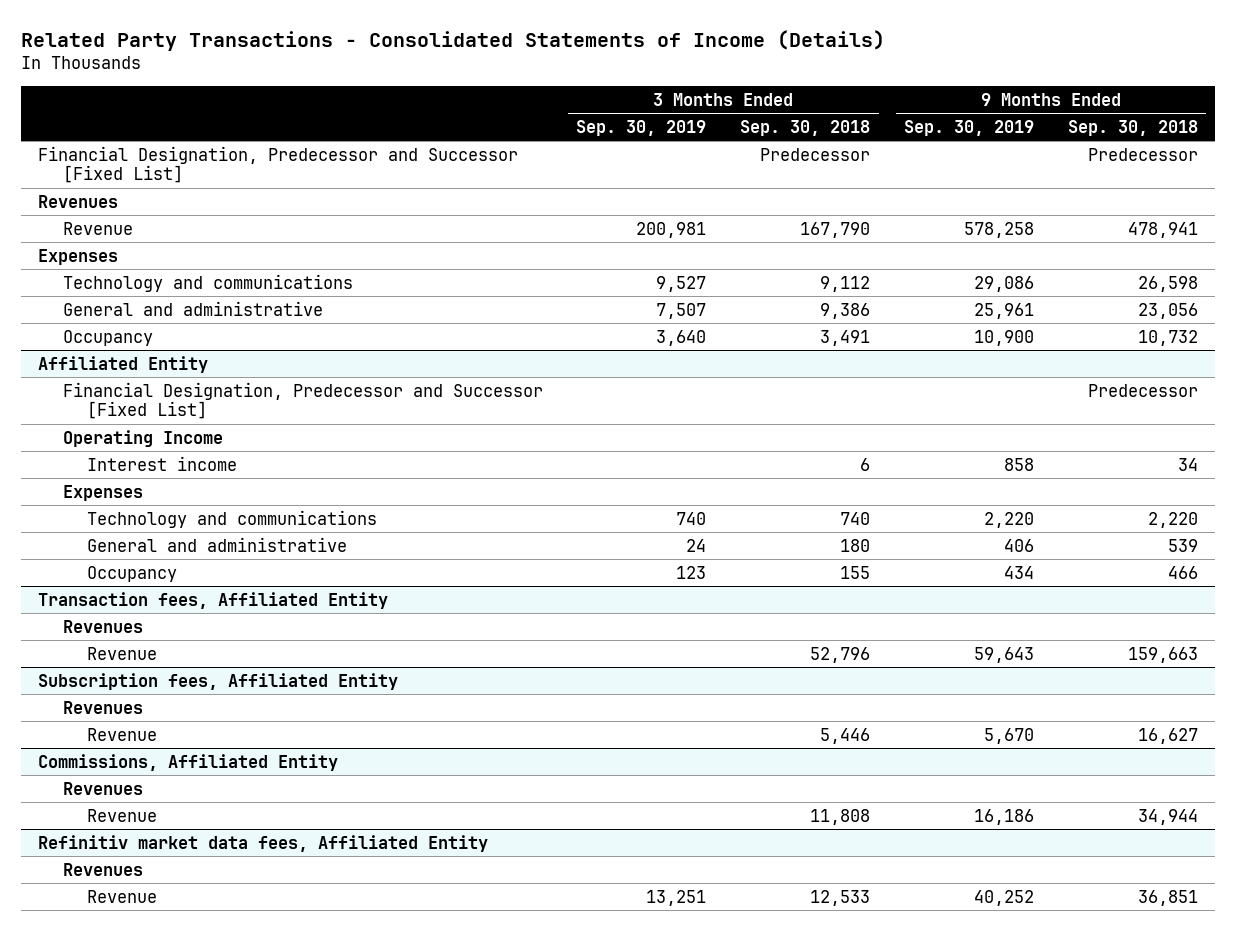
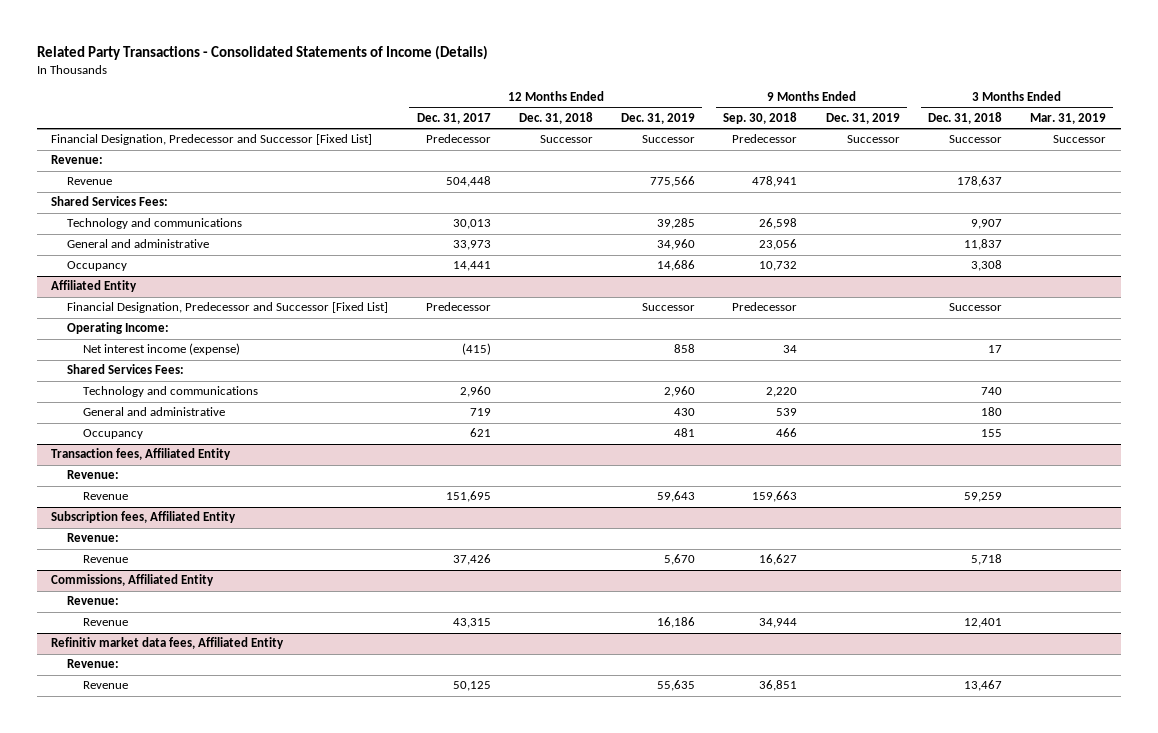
- | 3 Months Ended Sep. 30, 2019 | 3 Months Ended Sep. 30, 2018 | 9 Months Ended Sep. 30, 2019 | 9 Months Ended Sep. 30, 2018
+ | 12 Months Ended Dec. 31, 2017 | 12 Months Ended Dec. 31, 2018 | 12 Months Ended Dec. 31, 2019 | 9 Months Ended Sep. 30, 2018 | 9 Months Ended Dec. 31, 2019 | 3 Months Ended Dec. 31, 2018 | 3 Months Ended Mar. 31, 2019
- Revenues
+ Revenue:
- Expenses
+ Shared Services Fees:
@ Affiliated Entity
- Operating Income
- Interest income | | 6 | 858 | 34
- Expenses
+ Operating Income:
+ Net interest income (expense) | (415) | | 858 | 34 | | 17 |
+ Shared Services Fees:
@ Transaction fees, Affiliated Entity
- Revenues
+ Revenue:
@ Subscription fees, Affiliated Entity
- Revenues
+ Revenue:
@ Commissions, Affiliated Entity
- Revenues
+ Revenue:
@ Refinitiv market data fees, Affiliated Entity
- Revenues
+ Revenue:

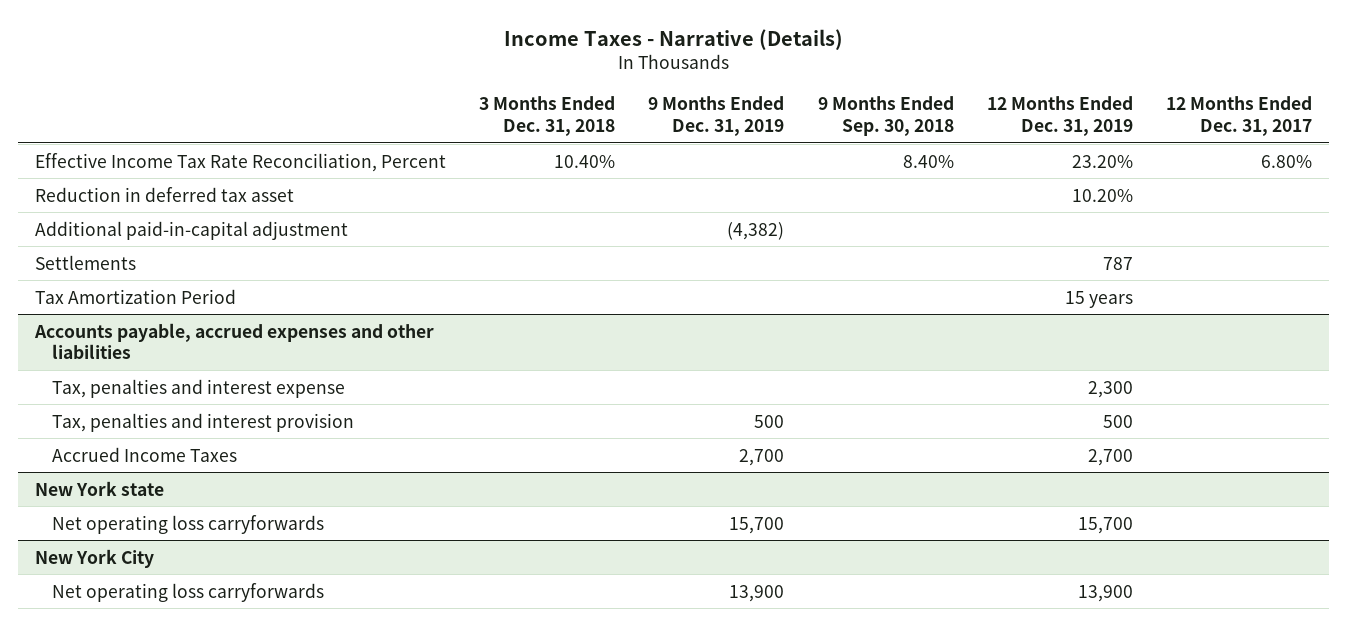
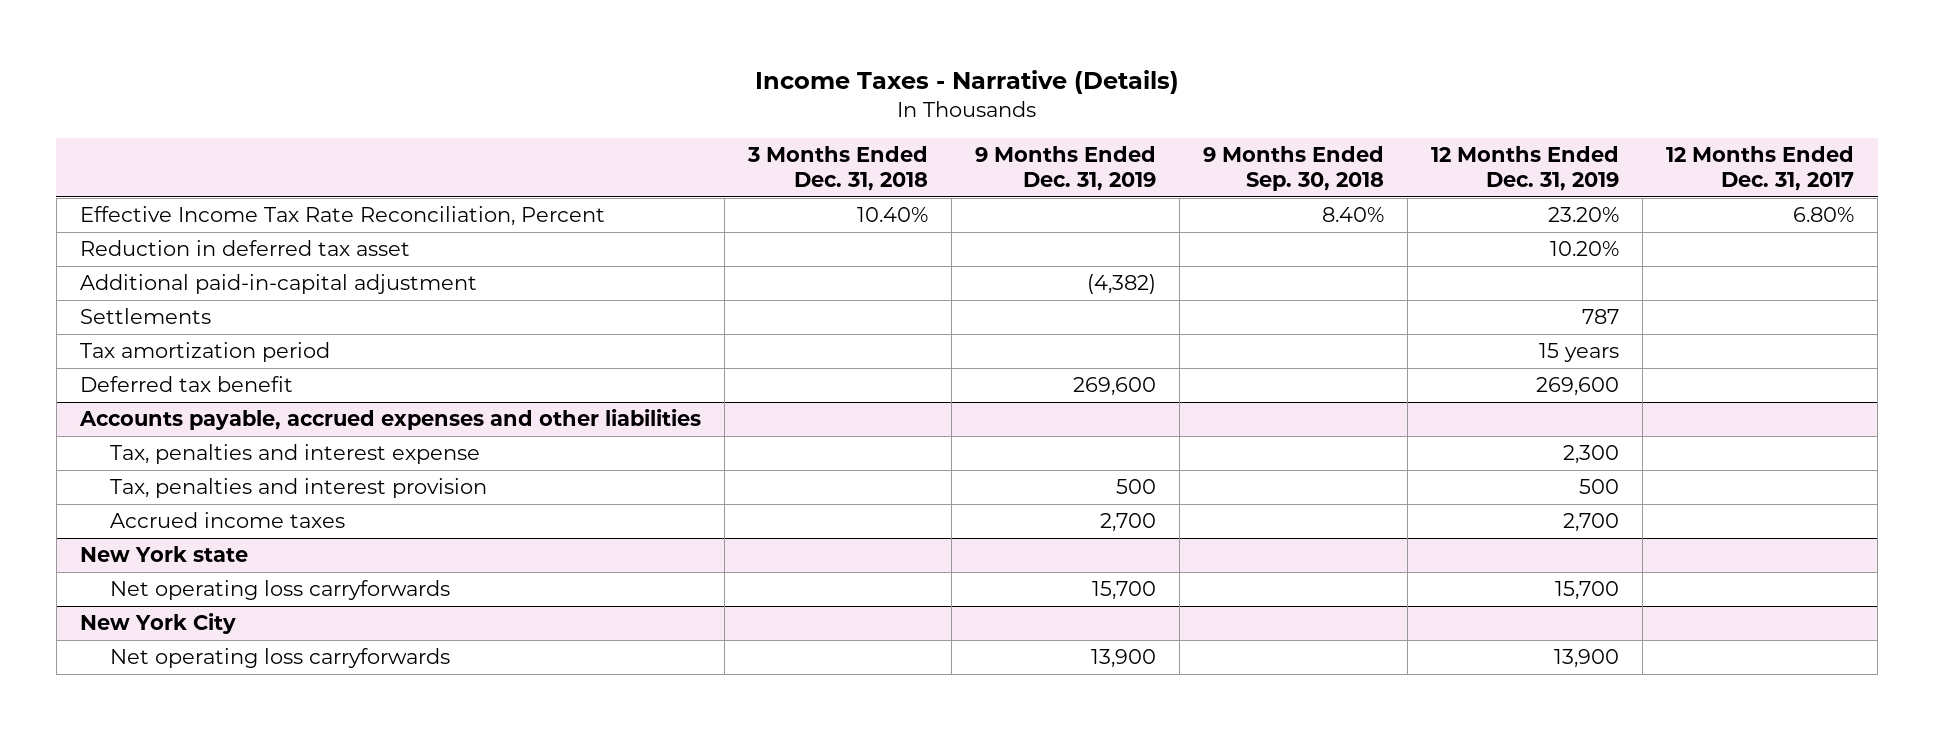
- Tax Amortization Period | | | | 15 years |
+ Tax amortization period | | | | 15 years |
+ Deferred tax benefit | | 269,600 | | 269,600 |
@ Accounts payable, accrued expenses and other liabilities
- Accrued Income Taxes | | 2,700 | | 2,700 |
+ Accrued income taxes | | 2,700 | | 2,700 |

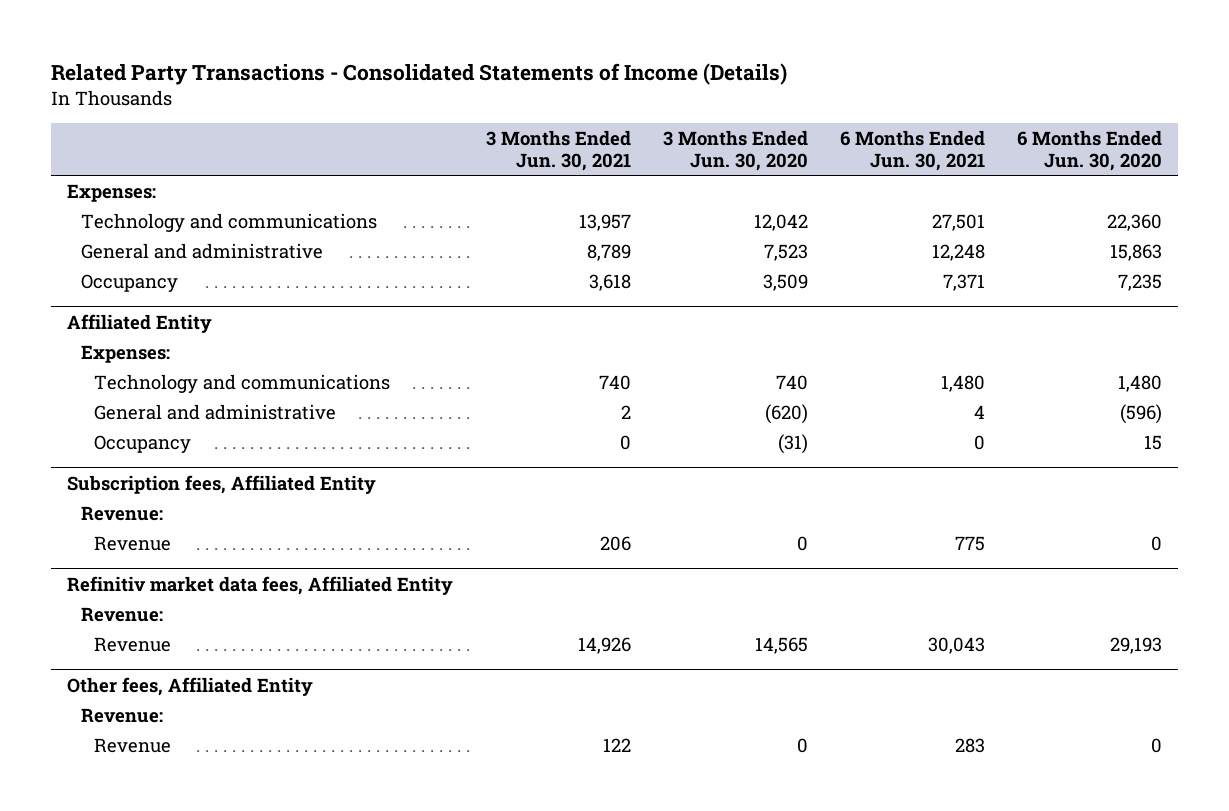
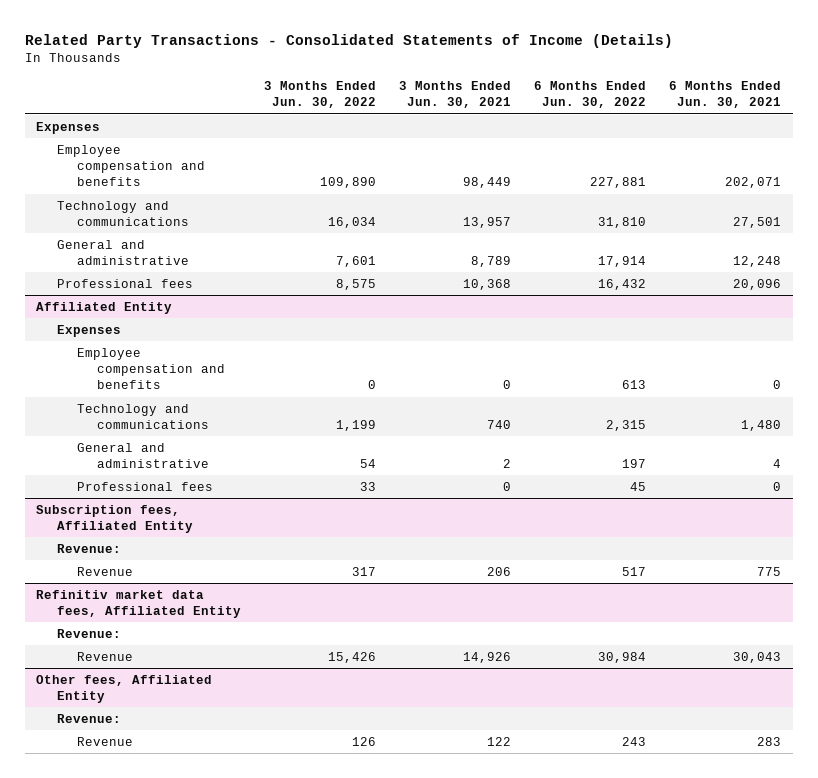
- | 3 Months Ended Jun. 30, 2021 | 3 Months Ended Jun. 30, 2020 | 6 Months Ended Jun. 30, 2021 | 6 Months Ended Jun. 30, 2020
+ | 3 Months Ended Jun. 30, 2022 | 3 Months Ended Jun. 30, 2021 | 6 Months Ended Jun. 30, 2022 | 6 Months Ended Jun. 30, 2021
- Expenses:
+ Expenses
+ Employee compensation and benefits | 109,890 | 98,449 | 227,881 | 202,071
- Occupancy | 3,618 | 3,509 | 7,371 | 7,235
+ Professional fees | 8,575 | 10,368 | 16,432 | 20,096
@ Affiliated Entity
- Expenses:
+ Expenses
+ Employee compensation and benefits | 0 | 0 | 613 | 0
- Occupancy | 0 | (31) | 0 | 15
+ Professional fees | 33 | 0 | 45 | 0

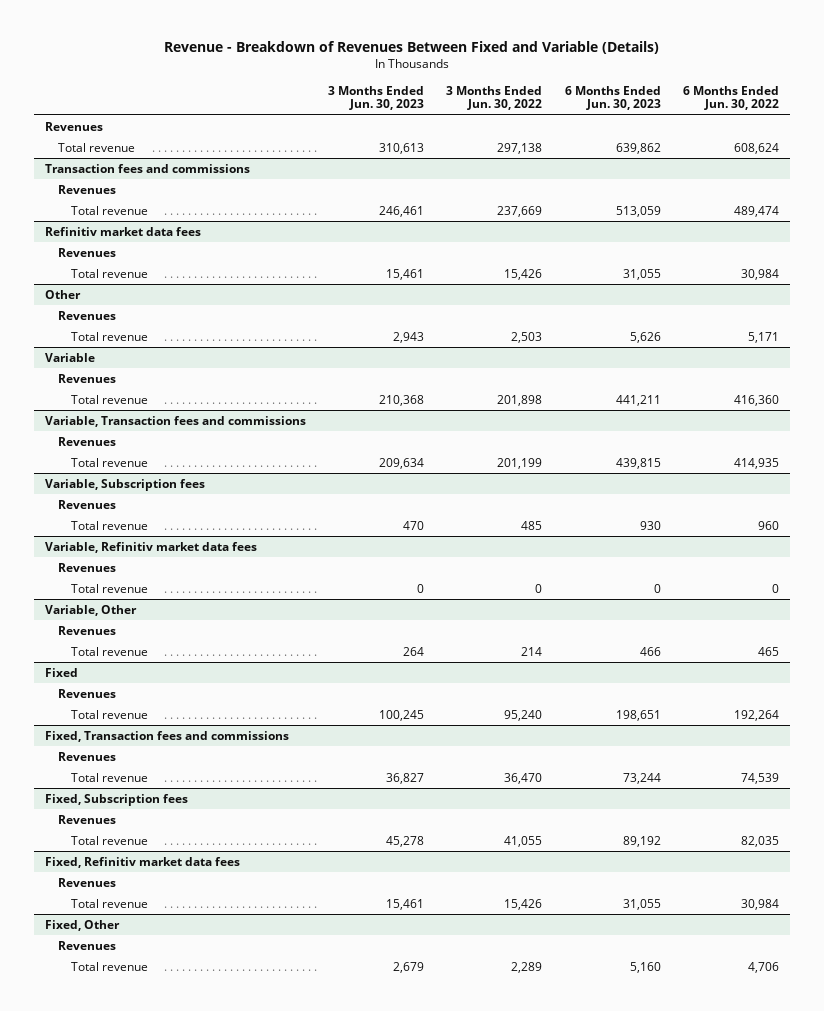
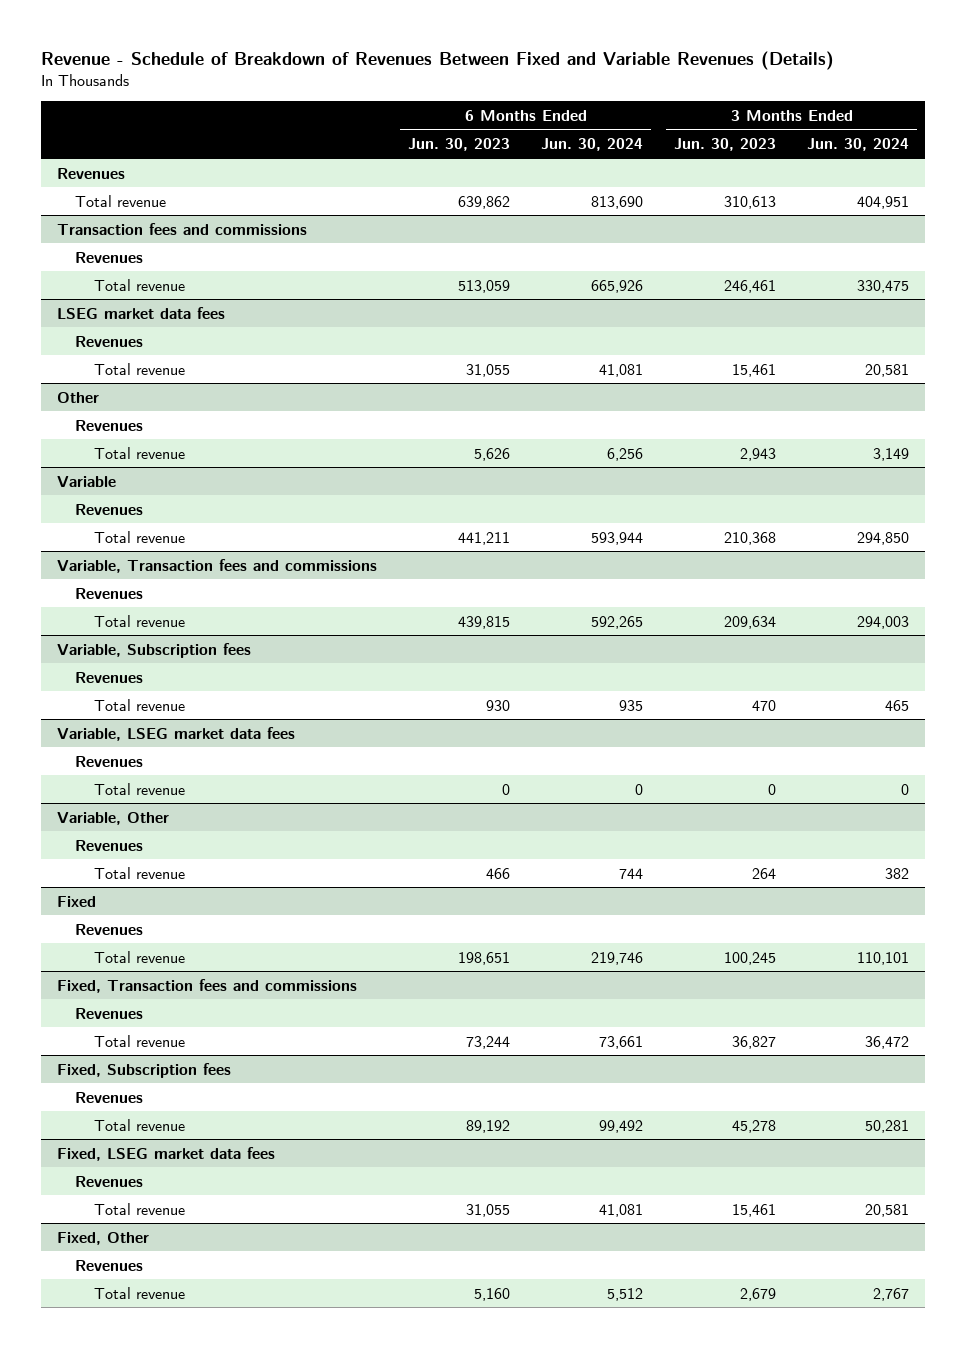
- Revenue - Breakdown of Revenues Between Fixed and Variable (Details)
+ Revenue - Schedule of Breakdown of Revenues Between Fixed and Variable Revenues (Details)
- | 3 Months Ended Jun. 30, 2023 | 3 Months Ended Jun. 30, 2022 | 6 Months Ended Jun. 30, 2023 | 6 Months Ended Jun. 30, 2022
+ | 6 Months Ended Jun. 30, 2023 | 6 Months Ended Jun. 30, 2024 | 3 Months Ended Jun. 30, 2023 | 3 Months Ended Jun. 30, 2024
- Refinitiv market data fees
+ LSEG market data fees
- Variable, Refinitiv market data fees
+ Variable, LSEG market data fees
- Fixed, Refinitiv market data fees
+ Fixed, LSEG market data fees

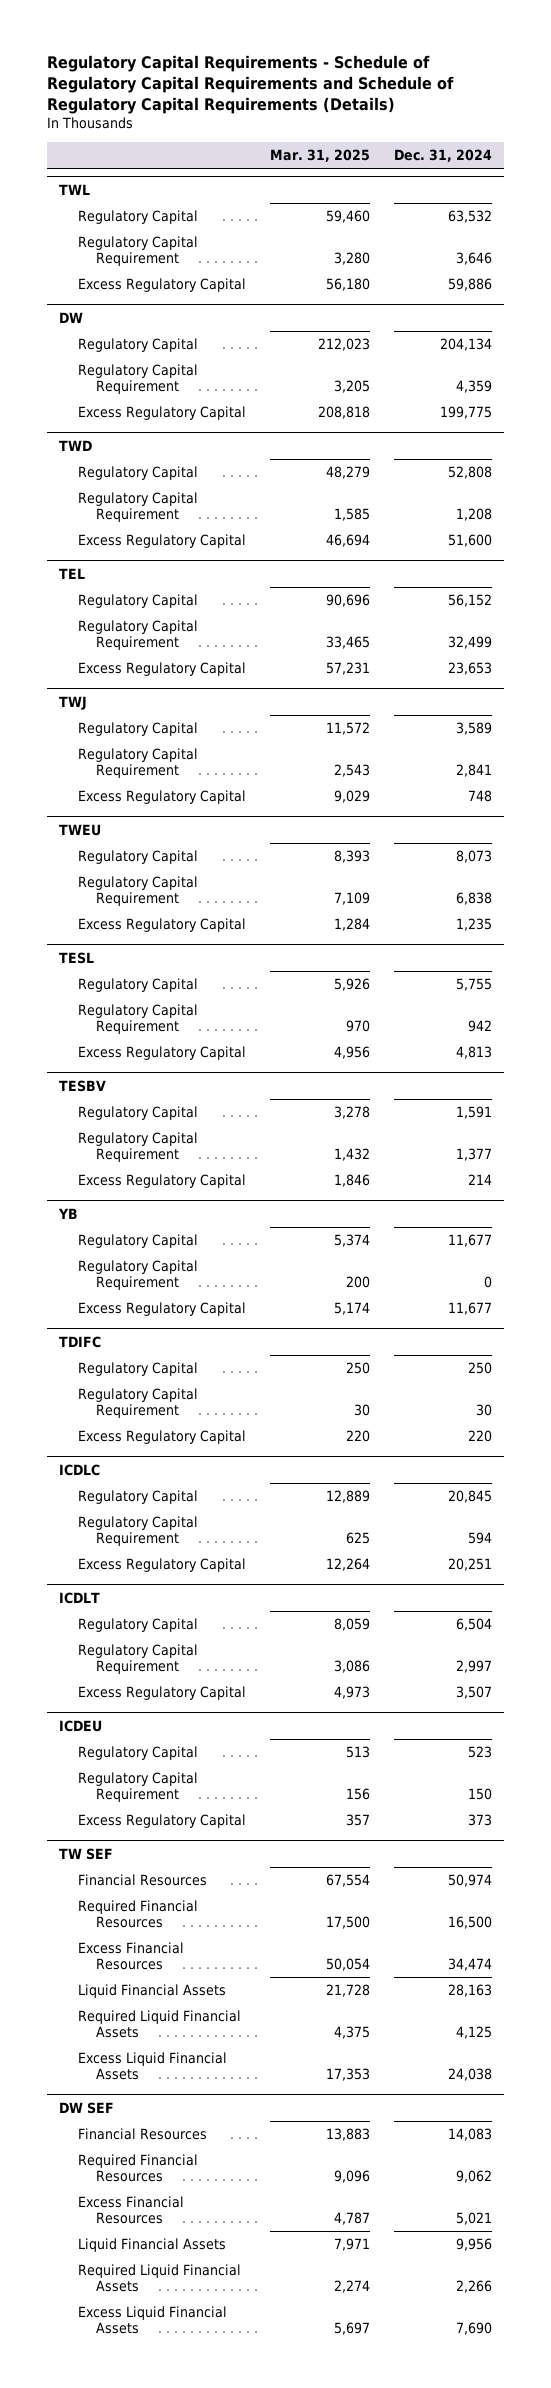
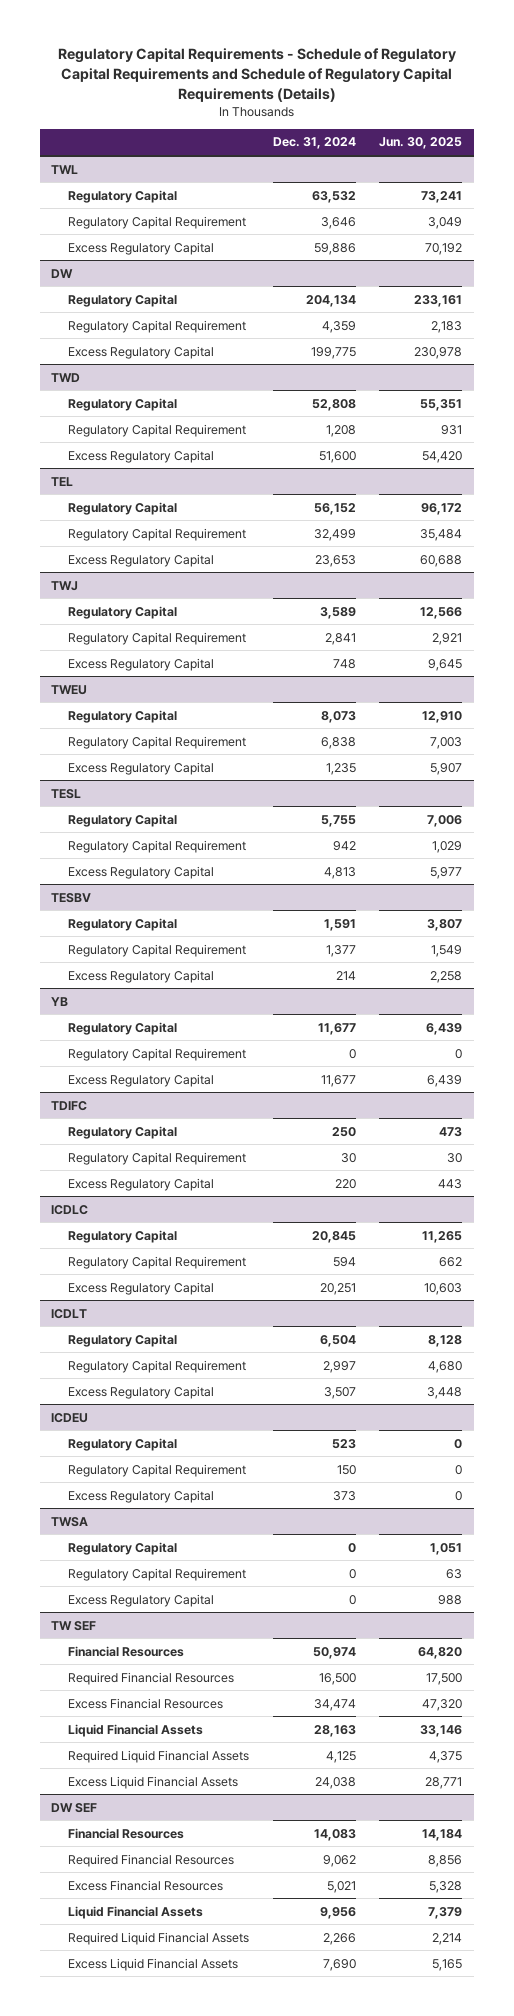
- | Mar. 31, 2025 | Dec. 31, 2024
+ | Dec. 31, 2024 | Jun. 30, 2025
+ TWSA
+ Regulatory Capital | 0 | 1,051
+ Regulatory Capital Requirement | 0 | 63
+ Excess Regulatory Capital | 0 | 988

